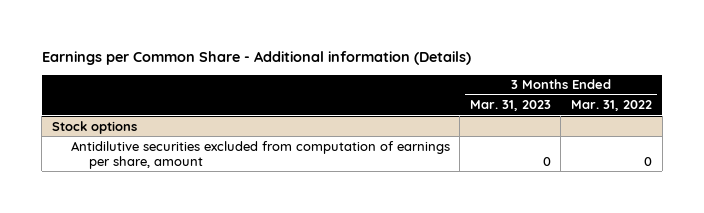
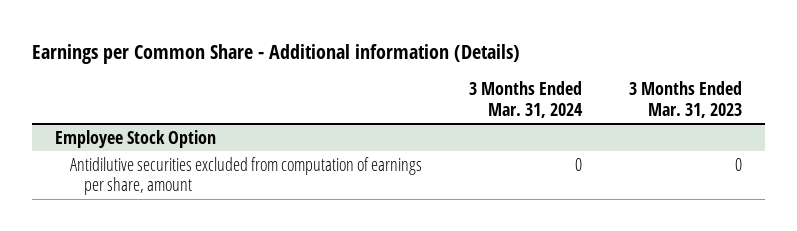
- | 3 Months Ended Mar. 31, 2023 | 3 Months Ended Mar. 31, 2022
+ | 3 Months Ended Mar. 31, 2024 | 3 Months Ended Mar. 31, 2023
- Stock options
+ Employee Stock Option

